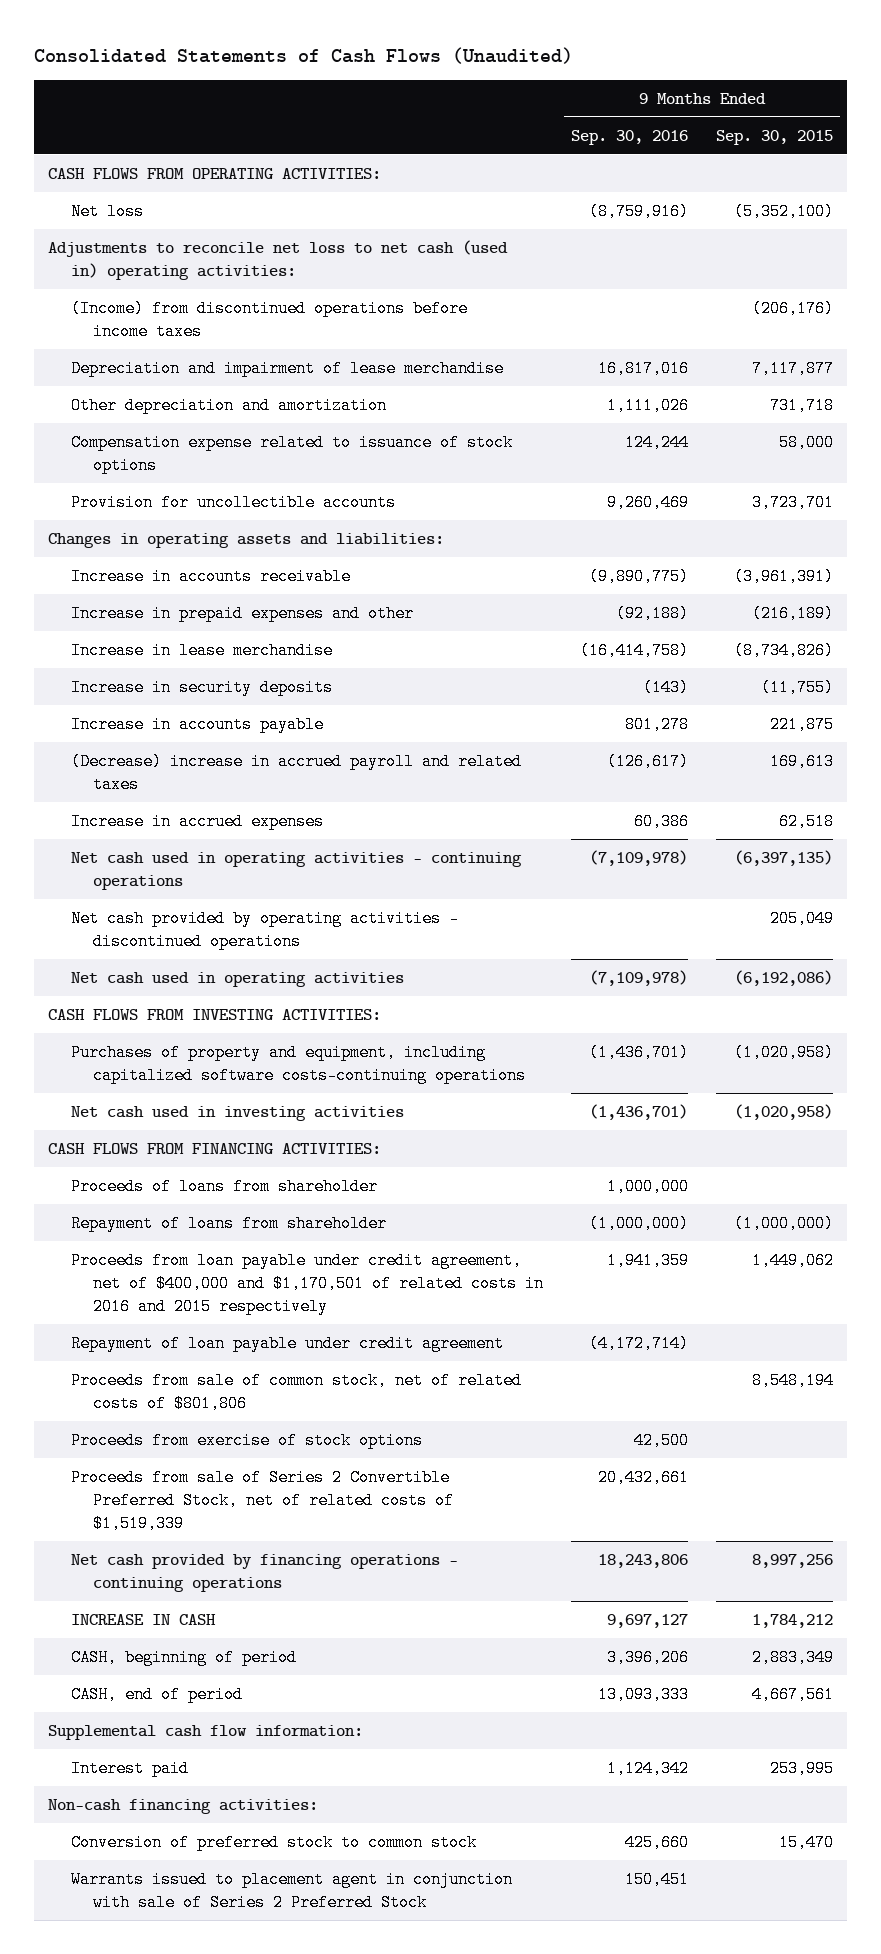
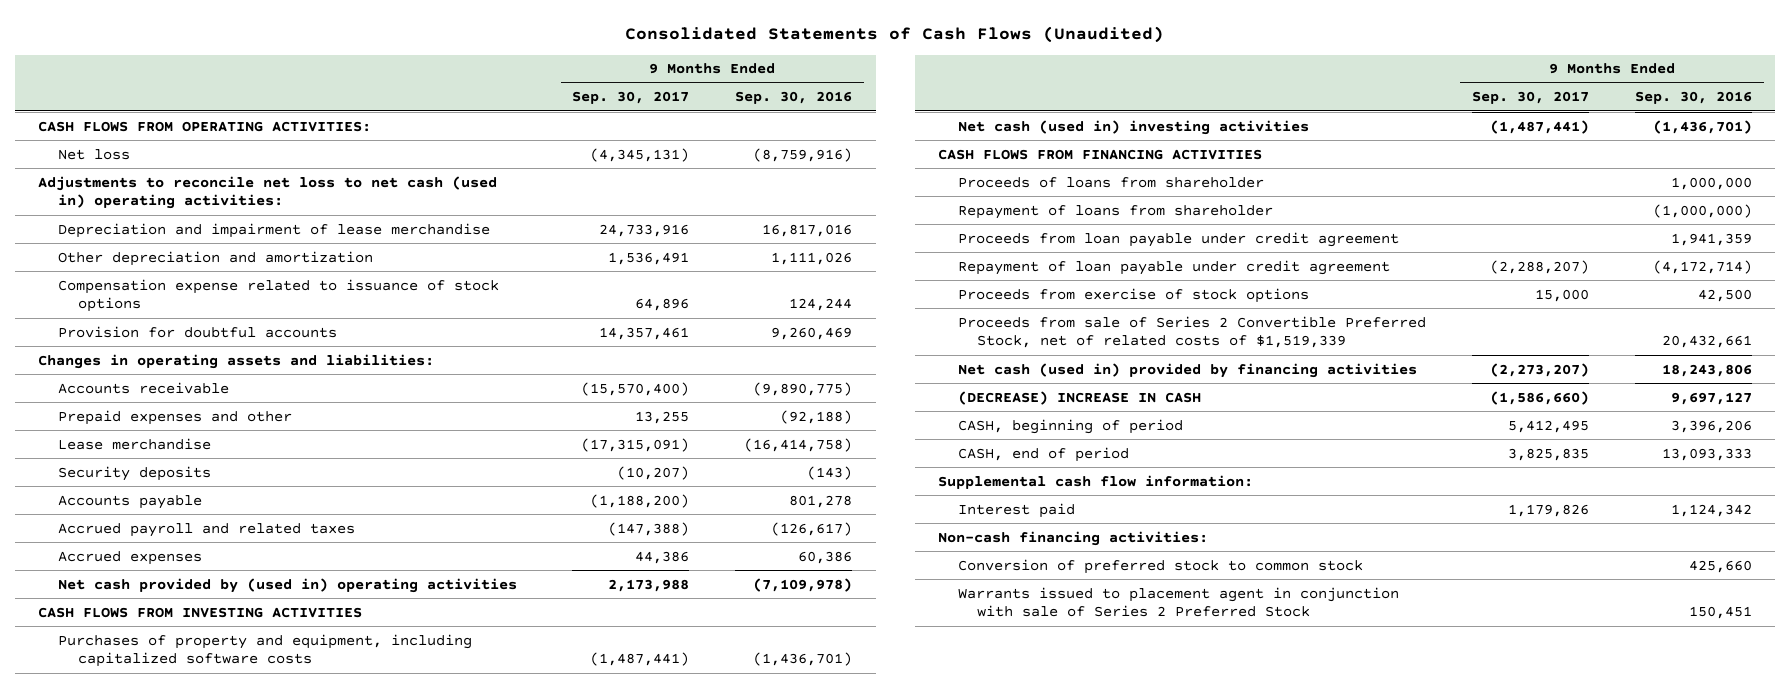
- | 9 Months Ended Sep. 30, 2016 | 9 Months Ended Sep. 30, 2015
+ | 9 Months Ended Sep. 30, 2017 | 9 Months Ended Sep. 30, 2016
- (Income) from discontinued operations before income taxes | | (206,176)
- Provision for uncollectible accounts | 9,260,469 | 3,723,701
+ Provision for doubtful accounts | 14,357,461 | 9,260,469
- Increase in accounts receivable | (9,890,775) | (3,961,391)
- Increase in prepaid expenses and other | (92,188) | (216,189)
- Increase in lease merchandise | (16,414,758) | (8,734,826)
- Increase in security deposits | (143) | (11,755)
- Increase in accounts payable | 801,278 | 221,875
- (Decrease) increase in accrued payroll and related taxes | (126,617) | 169,613
- Increase in accrued expenses | 60,386 | 62,518
- Net cash used in operating activities - continuing operations | (7,109,978) | (6,397,135)
- Net cash provided by operating activities - discontinued operations | | 205,049
- Net cash used in operating activities | (7,109,978) | (6,192,086)
- CASH FLOWS FROM INVESTING ACTIVITIES:
- Purchases of property and equipment, including capitalized software costs-continuing operations | (1,436,701) | (1,020,958)
- Net cash used in investing activities | (1,436,701) | (1,020,958)
- CASH FLOWS FROM FINANCING ACTIVITIES:
+ Accounts receivable | (15,570,400) | (9,890,775)
+ Prepaid expenses and other | 13,255 | (92,188)
+ Lease merchandise | (17,315,091) | (16,414,758)
+ Security deposits | (10,207) | (143)
+ Accounts payable | (1,188,200) | 801,278
+ Accrued payroll and related taxes | (147,388) | (126,617)
+ Accrued expenses | 44,386 | 60,386
+ Net cash provided by (used in) operating activities | 2,173,988 | (7,109,978)
+ CASH FLOWS FROM INVESTING ACTIVITIES
+ Purchases of property and equipment, including capitalized software costs | (1,487,441) | (1,436,701)
+ Net cash (used in) investing activities | (1,487,441) | (1,436,701)
+ CASH FLOWS FROM FINANCING ACTIVITIES
- Proceeds from loan payable under credit agreement, net of $400,000 and $1,170,501 of related costs in 2016 and 2015 respectively | 1,941,359 | 1,449,062
+ Proceeds from loan payable under credit agreement | | 1,941,359
- Proceeds from sale of common stock, net of related costs of $801,806 | | 8,548,194
- Net cash provided by financing operations - continuing operations | 18,243,806 | 8,997,256
- INCREASE IN CASH | 9,697,127 | 1,784,212
+ Net cash (used in) provided by financing activities | (2,273,207) | 18,243,806
+ (DECREASE) INCREASE IN CASH | (1,586,660) | 9,697,127

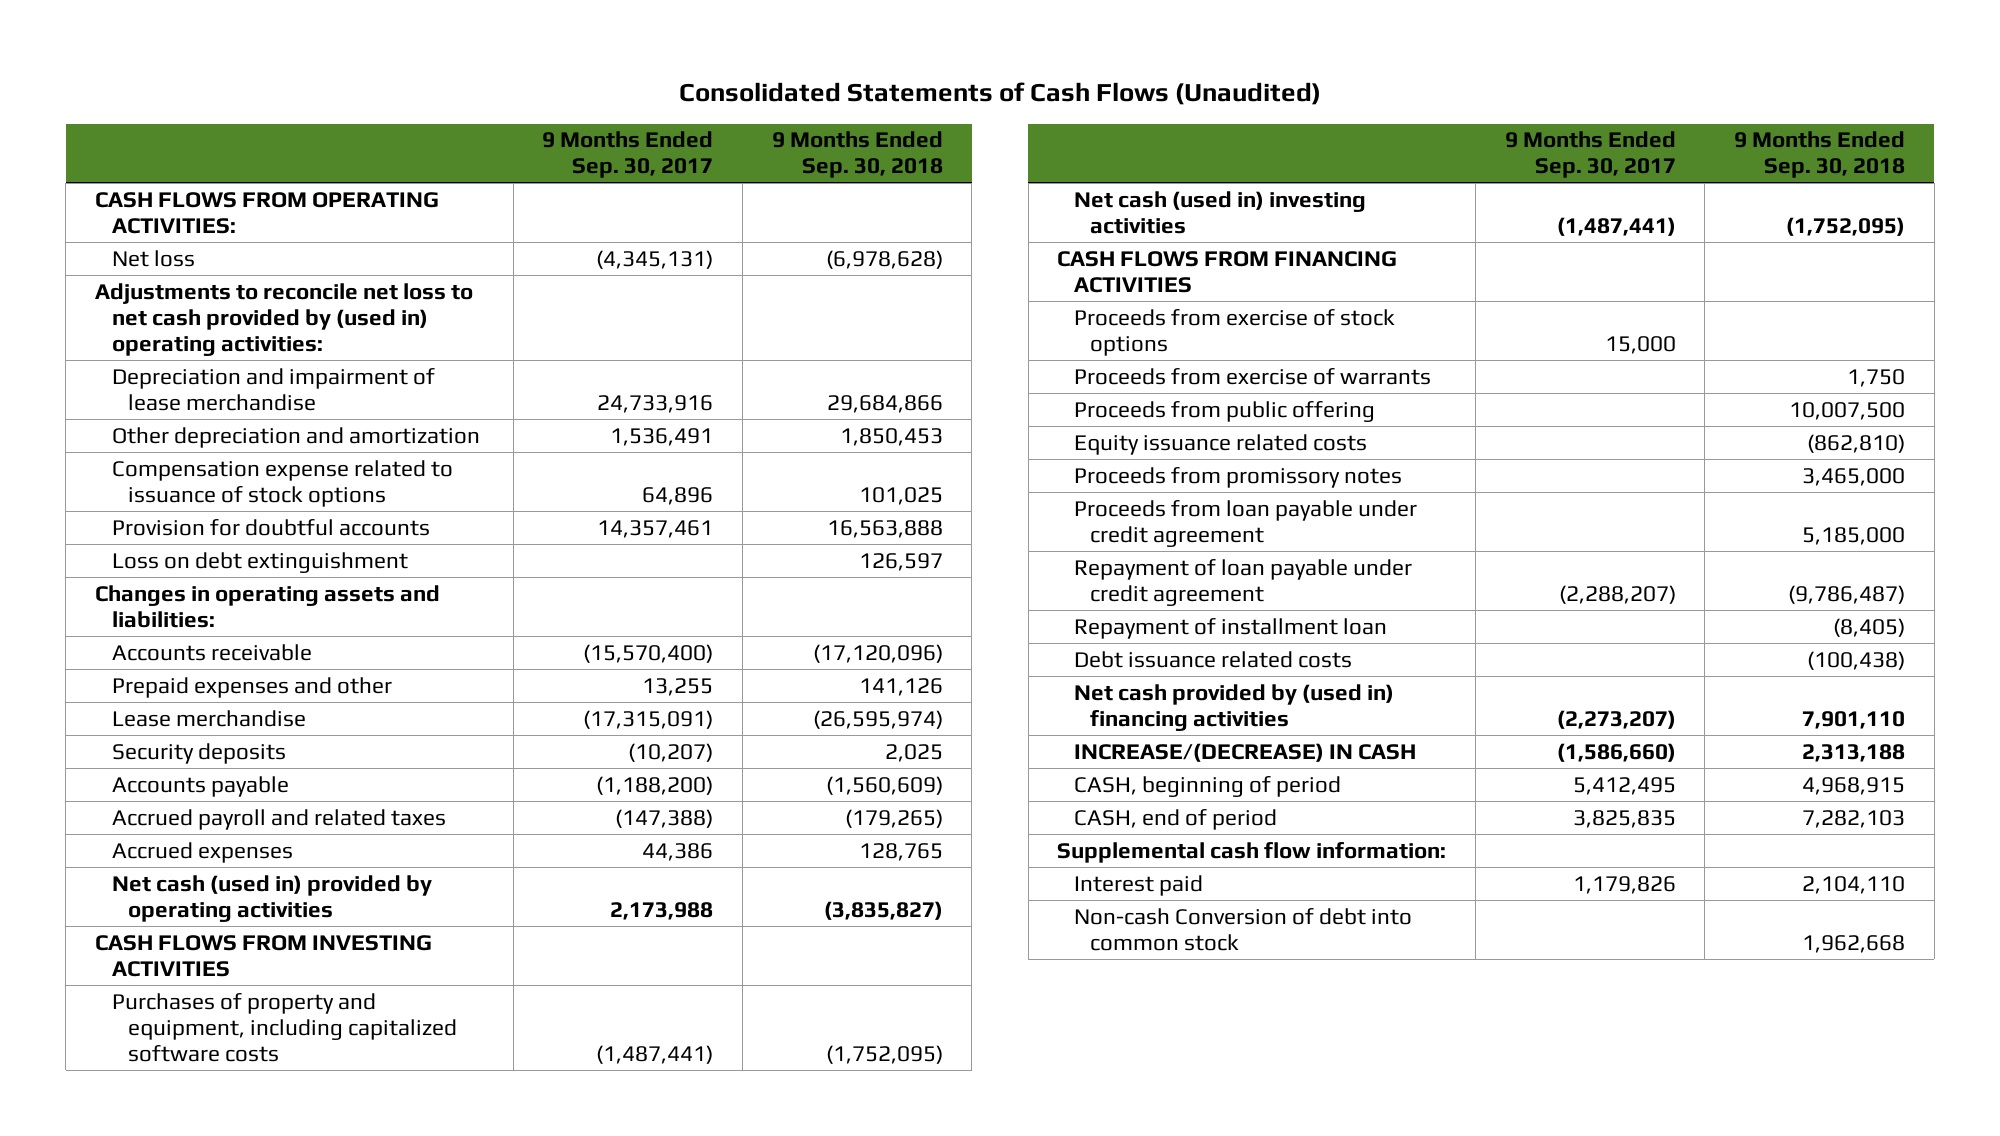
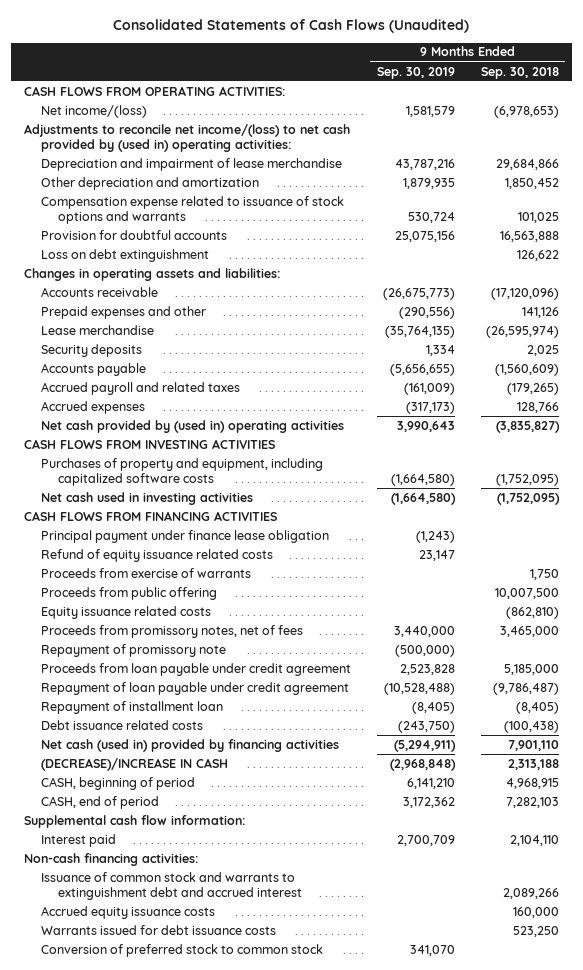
- | 9 Months Ended Sep. 30, 2017 | 9 Months Ended Sep. 30, 2018
+ | 9 Months Ended Sep. 30, 2019 | 9 Months Ended Sep. 30, 2018
- Net loss | (4,345,131) | (6,978,628)
- Adjustments to reconcile net loss to net cash provided by (used in) operating activities:
+ Net income/(loss) | 1,581,579 | (6,978,653)
+ Adjustments to reconcile net income/(loss) to net cash provided by (used in) operating activities:
- Other depreciation and amortization | 1,536,491 | 1,850,453
- Compensation expense related to issuance of stock options | 64,896 | 101,025
+ Other depreciation and amortization | 1,879,935 | 1,850,452
+ Compensation expense related to issuance of stock options and warrants | 530,724 | 101,025
- Loss on debt extinguishment | | 126,597
+ Loss on debt extinguishment | | 126,622
- Accrued expenses | 44,386 | 128,765
- Net cash (used in) provided by operating activities | 2,173,988 | (3,835,827)
+ Accrued expenses | (317,173) | 128,766
+ Net cash provided by (used in) operating activities | 3,990,643 | (3,835,827)
- Net cash (used in) investing activities | (1,487,441) | (1,752,095)
+ Net cash used in investing activities | (1,664,580) | (1,752,095)
- Proceeds from exercise of stock options | 15,000 |
+ Principal payment under finance lease obligation | (1,243) |
+ Refund of equity issuance related costs | 23,147 |
- Proceeds from promissory notes | | 3,465,000
+ Proceeds from promissory notes, net of fees | 3,440,000 | 3,465,000
+ Repayment of promissory note | (500,000) |
- Net cash provided by (used in) financing activities | (2,273,207) | 7,901,110
- INCREASE/(DECREASE) IN CASH | (1,586,660) | 2,313,188
+ Net cash (used in) provided by financing activities | (5,294,911) | 7,901,110
+ (DECREASE)/INCREASE IN CASH | (2,968,848) | 2,313,188
- Non-cash Conversion of debt into common stock | | 1,962,668
+ Non-cash financing activities:
+ Issuance of common stock and warrants to extinguishment debt and accrued interest | | 2,089,266
+ Accrued equity issuance costs | | 160,000
+ Warrants issued for debt issuance costs | | 523,250
+ Conversion of preferred stock to common stock | 341,070 |

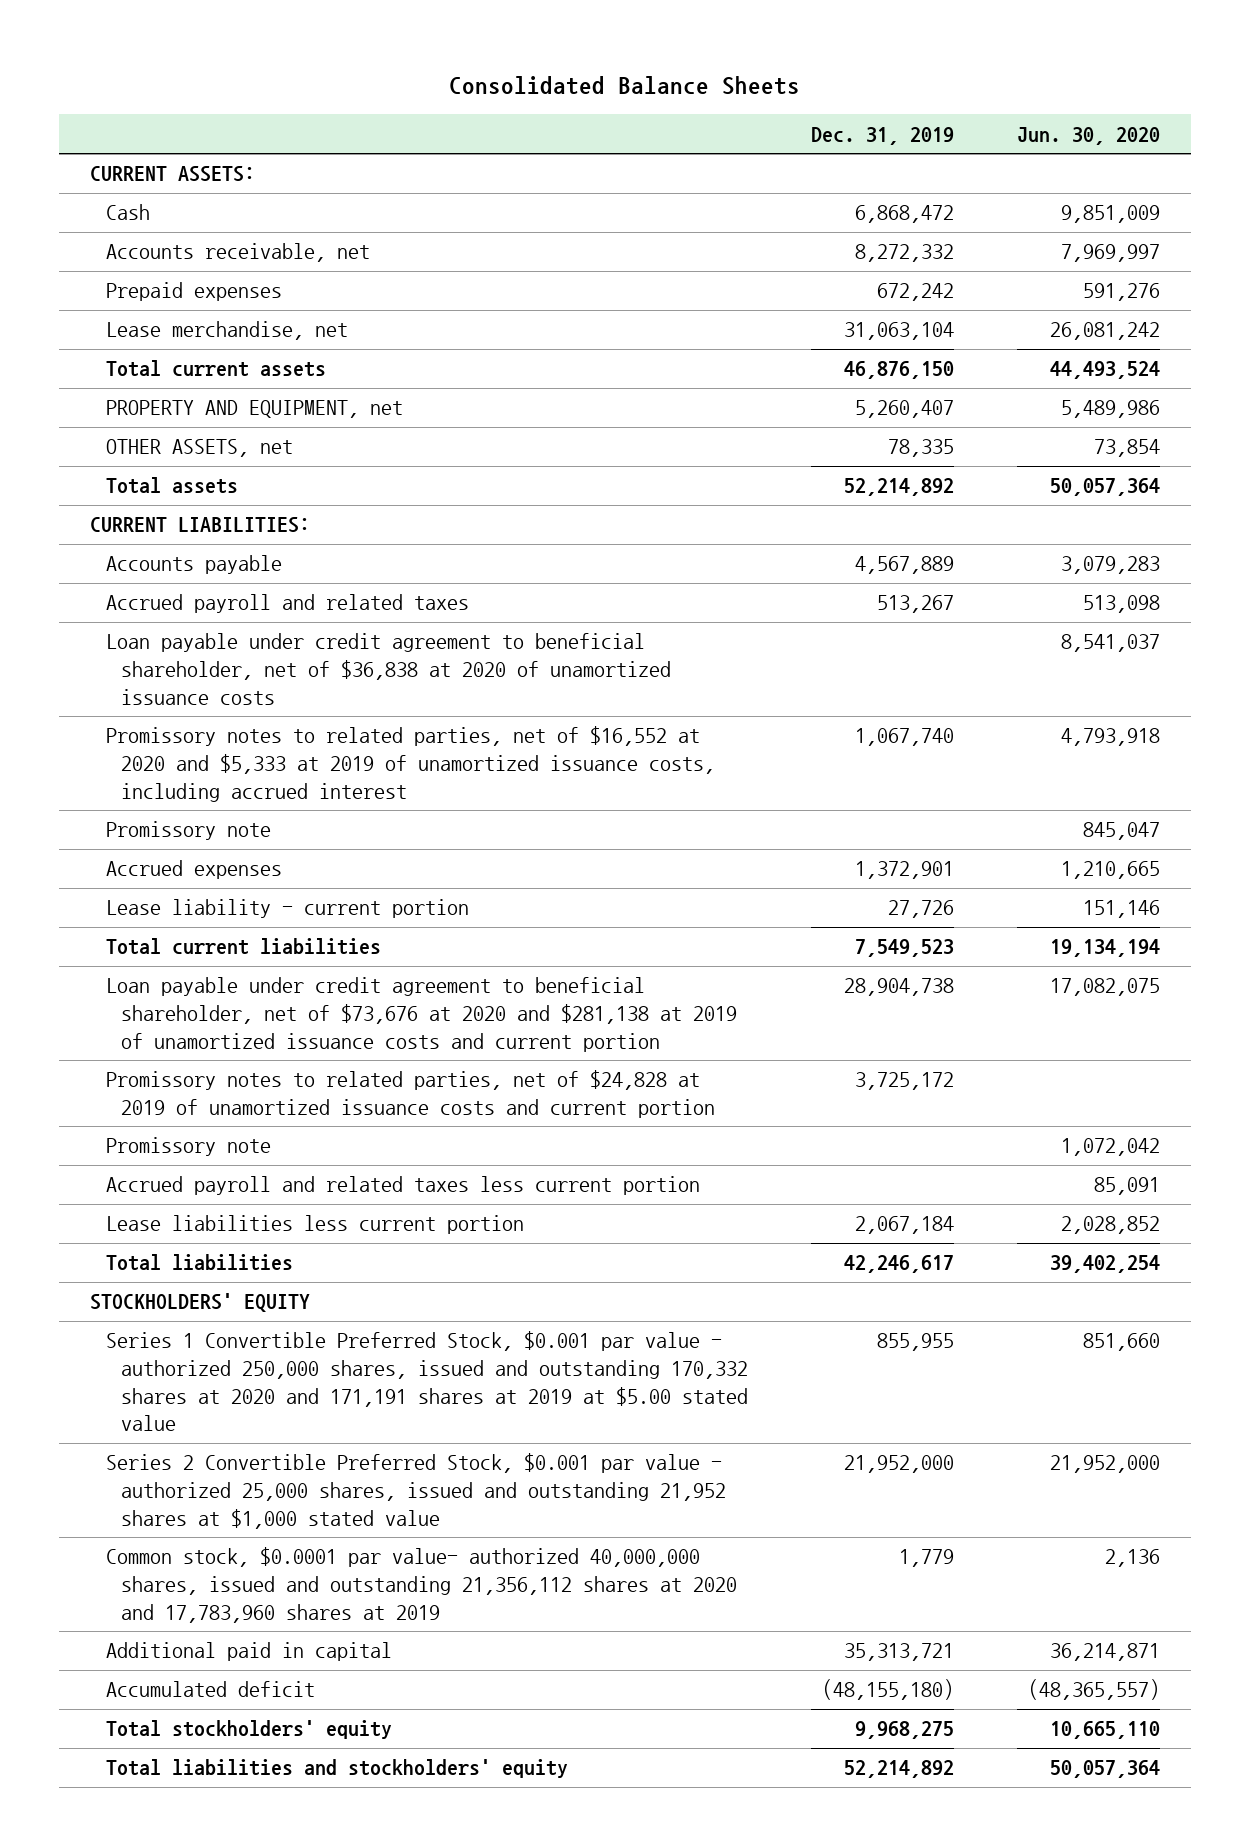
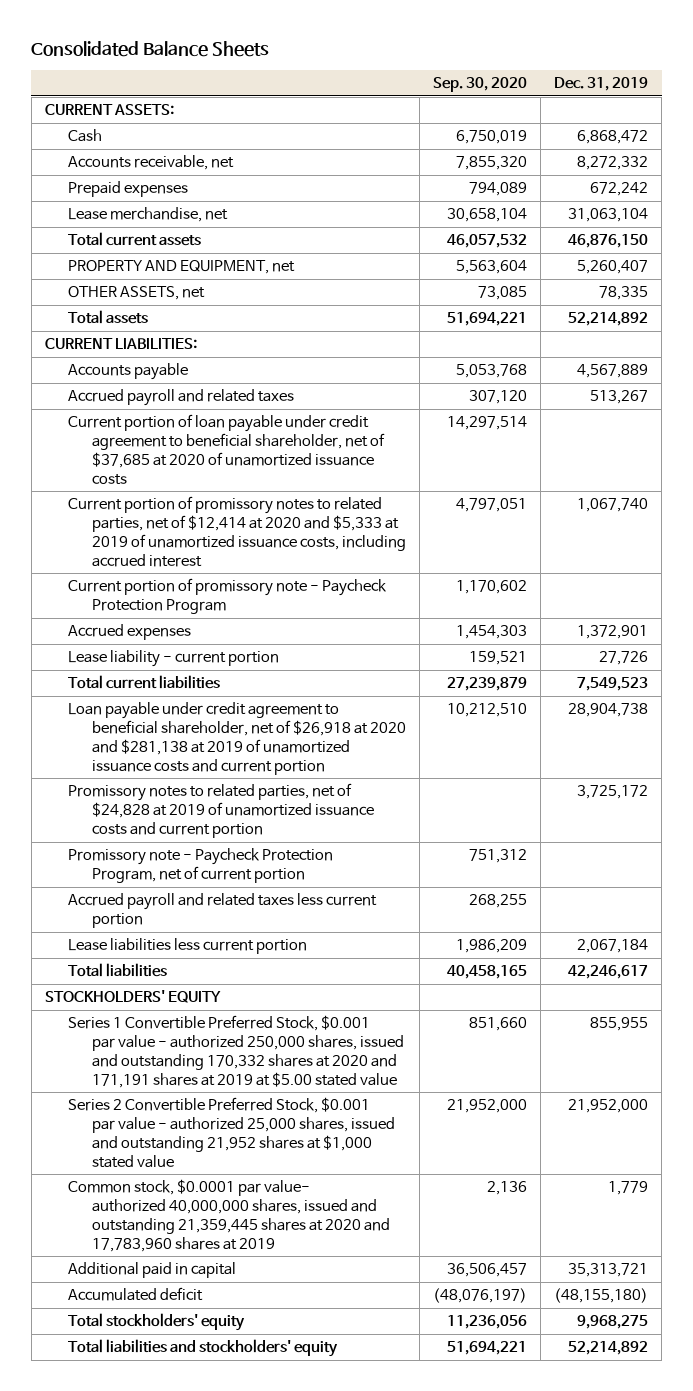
- | Dec. 31, 2019 | Jun. 30, 2020
+ | Sep. 30, 2020 | Dec. 31, 2019
- Loan payable under credit agreement to beneficial shareholder, net of $36,838 at 2020 of unamortized issuance costs | | 8,541,037
- Promissory notes to related parties, net of $16,552 at 2020 and $5,333 at 2019 of unamortized issuance costs, including accrued interest | 1,067,740 | 4,793,918
- Promissory note | | 845,047
+ Current portion of loan payable under credit agreement to beneficial shareholder, net of $37,685 at 2020 of unamortized issuance costs | 14,297,514 |
+ Current portion of promissory notes to related parties, net of $12,414 at 2020 and $5,333 at 2019 of unamortized issuance costs, including accrued interest | 4,797,051 | 1,067,740
+ Current portion of promissory note - Paycheck Protection Program | 1,170,602 |
- Loan payable under credit agreement to beneficial shareholder, net of $73,676 at 2020 and $281,138 at 2019 of unamortized issuance costs and current portion | 28,904,738 | 17,082,075
+ Loan payable under credit agreement to beneficial shareholder, net of $26,918 at 2020 and $281,138 at 2019 of unamortized issuance costs and current portion | 10,212,510 | 28,904,738
- Promissory note | | 1,072,042
+ Promissory note - Paycheck Protection Program, net of current portion | 751,312 |
- Common stock, $0.0001 par value- authorized 40,000,000 shares, issued and outstanding 21,356,112 shares at 2020 and 17,783,960 shares at 2019 | 1,779 | 2,136
+ Common stock, $0.0001 par value- authorized 40,000,000 shares, issued and outstanding 21,359,445 shares at 2020 and 17,783,960 shares at 2019 | 2,136 | 1,779

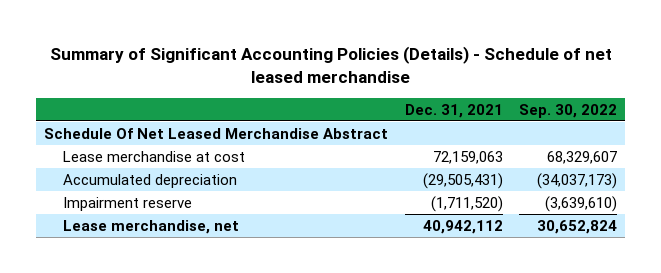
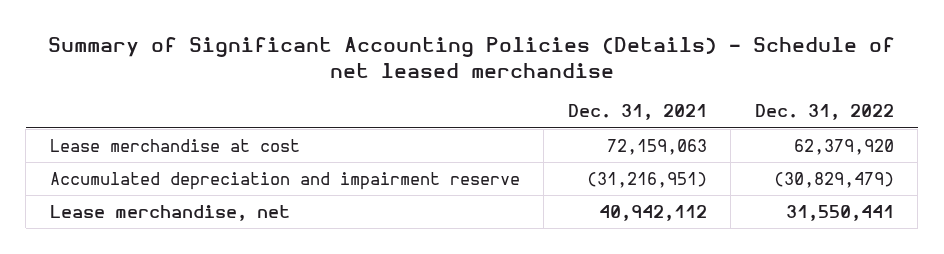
- | Dec. 31, 2021 | Sep. 30, 2022
+ | Dec. 31, 2021 | Dec. 31, 2022
- Schedule Of Net Leased Merchandise Abstract
- Accumulated depreciation | (29,505,431) | (34,037,173)
- Impairment reserve | (1,711,520) | (3,639,610)
+ Accumulated depreciation and impairment reserve | (31,216,951) | (30,829,479)

